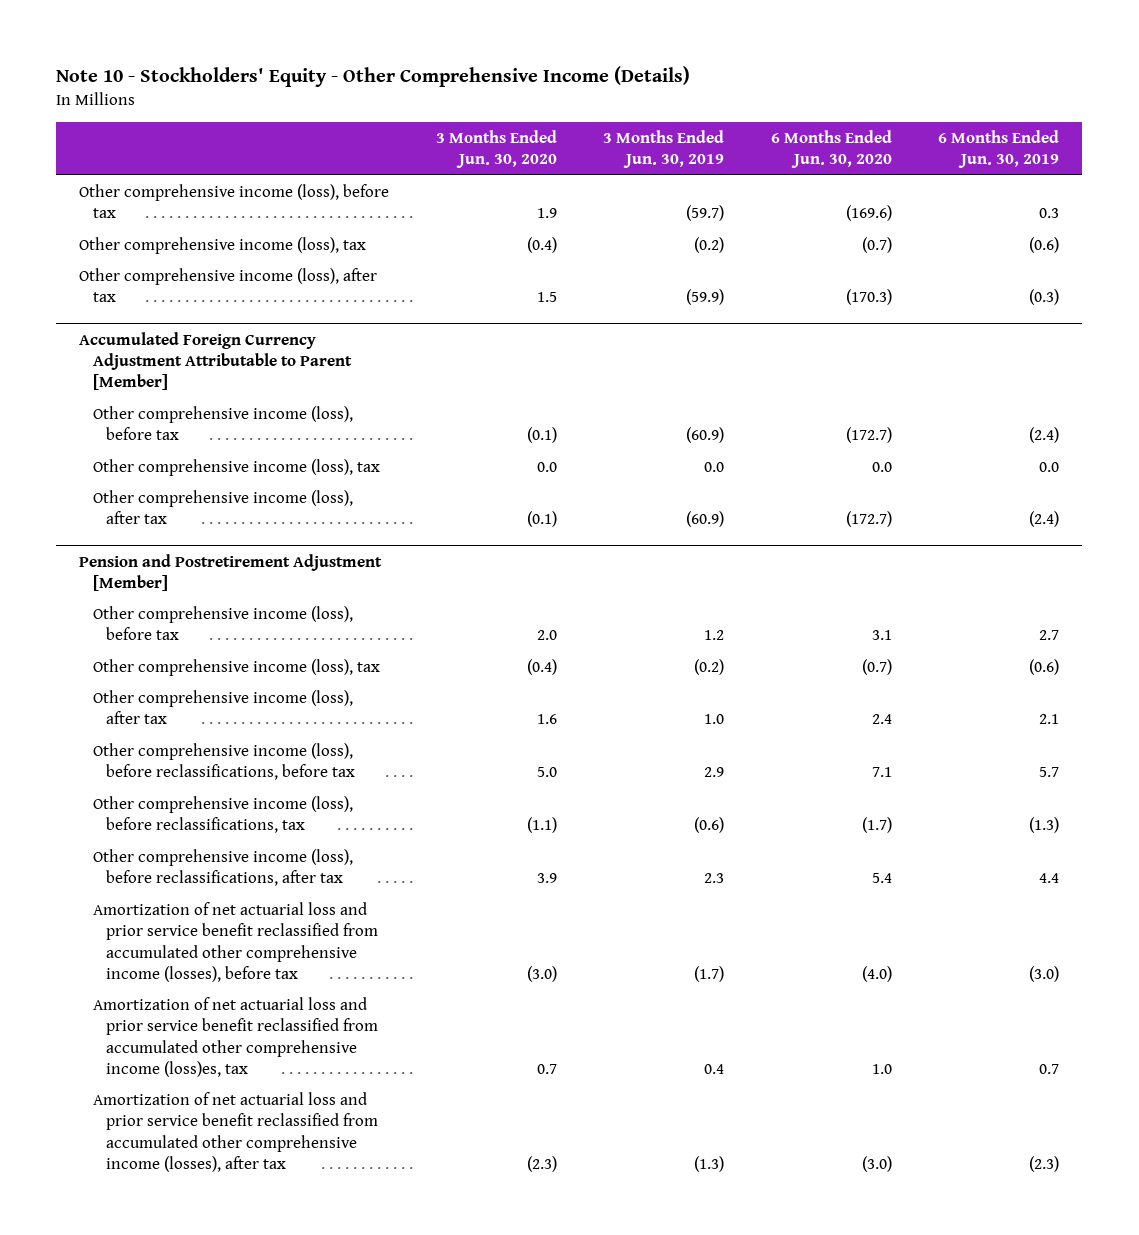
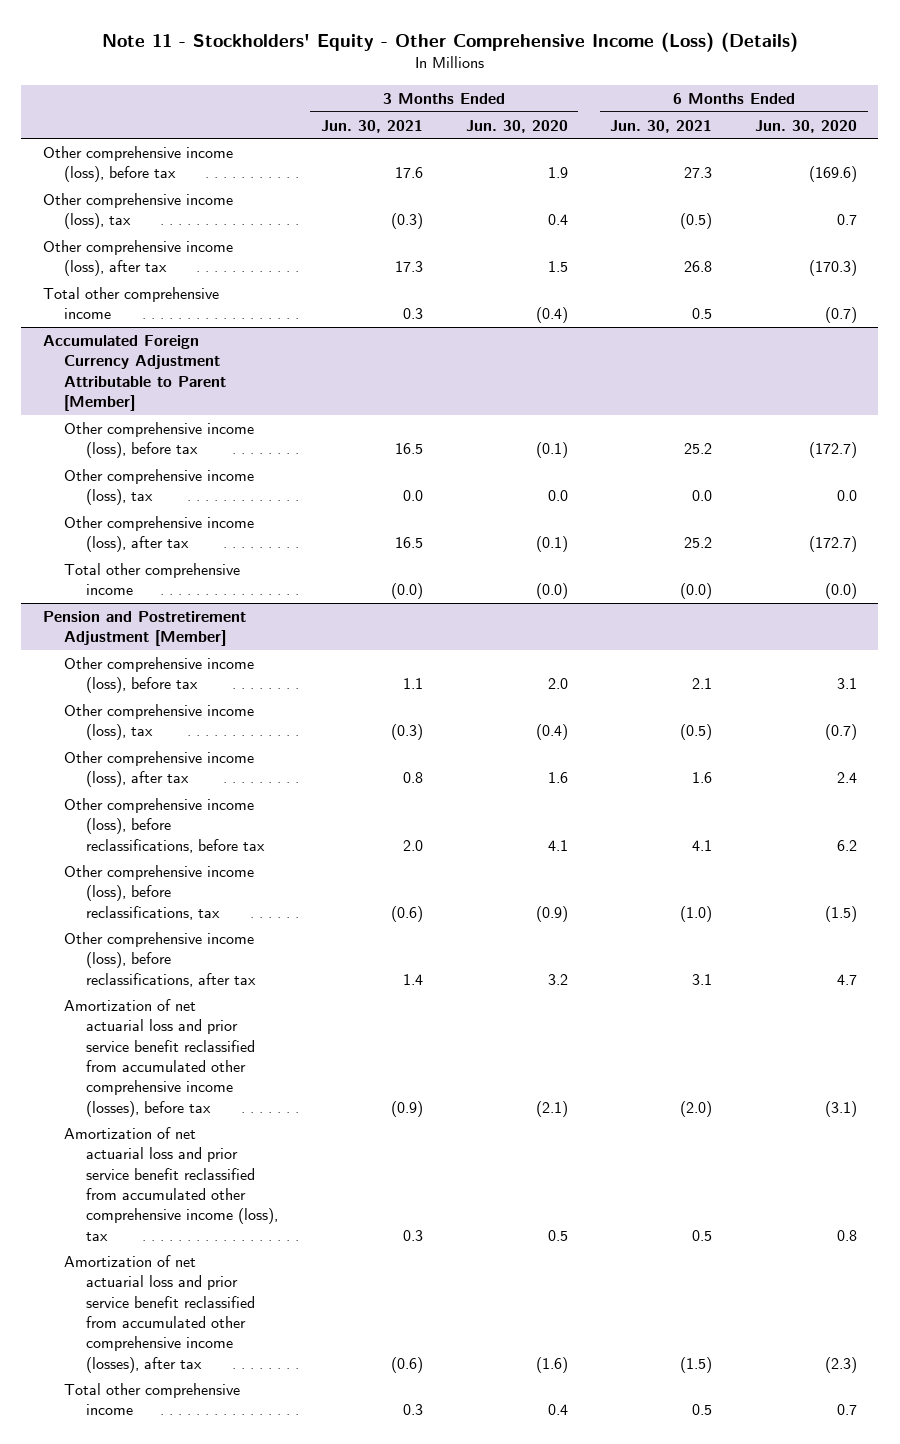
- Note 10 - Stockholders' Equity - Other Comprehensive Income (Details)
+ Note 11 - Stockholders' Equity - Other Comprehensive Income (Loss) (Details)
- | 3 Months Ended Jun. 30, 2020 | 3 Months Ended Jun. 30, 2019 | 6 Months Ended Jun. 30, 2020 | 6 Months Ended Jun. 30, 2019
+ | 3 Months Ended Jun. 30, 2021 | 3 Months Ended Jun. 30, 2020 | 6 Months Ended Jun. 30, 2021 | 6 Months Ended Jun. 30, 2020
- Other comprehensive income (loss), tax | (0.4) | (0.2) | (0.7) | (0.6)
+ Other comprehensive income (loss), tax | (0.3) | 0.4 | (0.5) | 0.7
+ Total other comprehensive income | 0.3 | (0.4) | 0.5 | (0.7)
@ Accumulated Foreign Currency Adjustment Attributable to Parent [Member]
+ Total other comprehensive income | (0.0) | (0.0) | (0.0) | (0.0)
@ Pension and Postretirement Adjustment [Member]
- Other comprehensive income (loss), before reclassifications, before tax | 5.0 | 2.9 | 7.1 | 5.7
- Other comprehensive income (loss), before reclassifications, tax | (1.1) | (0.6) | (1.7) | (1.3)
- Other comprehensive income (loss), before reclassifications, after tax | 3.9 | 2.3 | 5.4 | 4.4
- Amortization of net actuarial loss and prior service benefit reclassified from accumulated other comprehensive income (losses), before tax | (3.0) | (1.7) | (4.0) | (3.0)
- Amortization of net actuarial loss and prior service benefit reclassified from accumulated other comprehensive income (loss)es, tax | 0.7 | 0.4 | 1.0 | 0.7
- Amortization of net actuarial loss and prior service benefit reclassified from accumulated other comprehensive income (losses), after tax | (2.3) | (1.3) | (3.0) | (2.3)
+ Other comprehensive income (loss), before reclassifications, before tax | 2.0 | 4.1 | 4.1 | 6.2
+ Other comprehensive income (loss), before reclassifications, tax | (0.6) | (0.9) | (1.0) | (1.5)
+ Other comprehensive income (loss), before reclassifications, after tax | 1.4 | 3.2 | 3.1 | 4.7
+ Amortization of net actuarial loss and prior service benefit reclassified from accumulated other comprehensive income (losses), before tax | (0.9) | (2.1) | (2.0) | (3.1)
+ Amortization of net actuarial loss and prior service benefit reclassified from accumulated other comprehensive income (loss), tax | 0.3 | 0.5 | 0.5 | 0.8
+ Amortization of net actuarial loss and prior service benefit reclassified from accumulated other comprehensive income (losses), after tax | (0.6) | (1.6) | (1.5) | (2.3)
+ Total other comprehensive income | 0.3 | 0.4 | 0.5 | 0.7

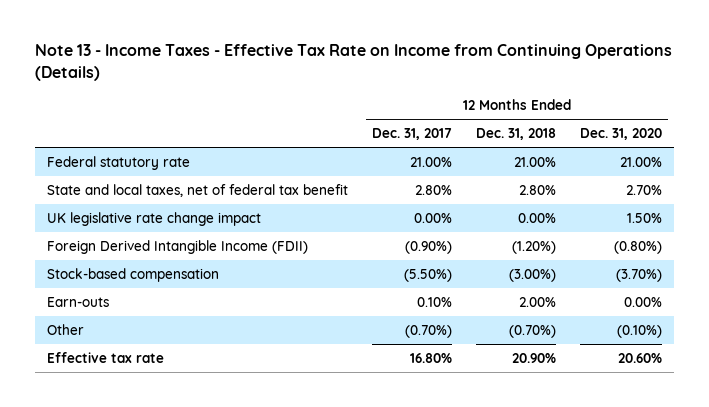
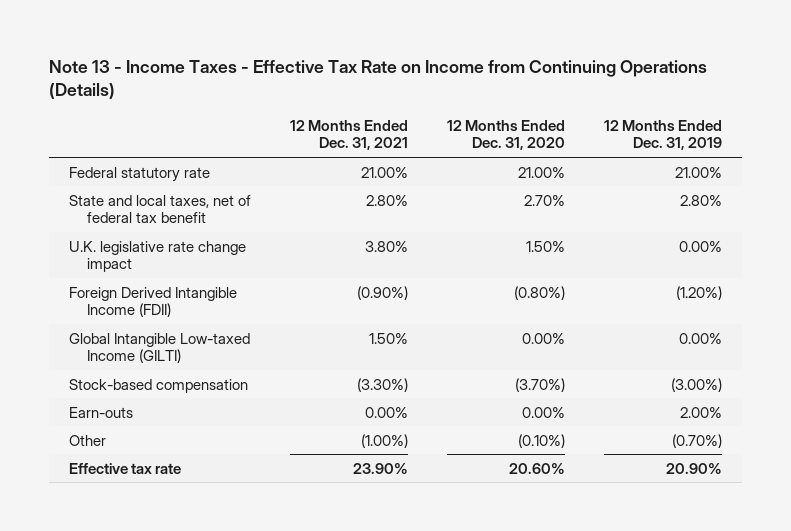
- | 12 Months Ended Dec. 31, 2017 | 12 Months Ended Dec. 31, 2018 | 12 Months Ended Dec. 31, 2020
+ | 12 Months Ended Dec. 31, 2021 | 12 Months Ended Dec. 31, 2020 | 12 Months Ended Dec. 31, 2019
- UK legislative rate change impact | 0.00% | 0.00% | 1.50%
+ U.K. legislative rate change impact | 3.80% | 1.50% | 0.00%
+ Global Intangible Low-taxed Income (GILTI) | 1.50% | 0.00% | 0.00%

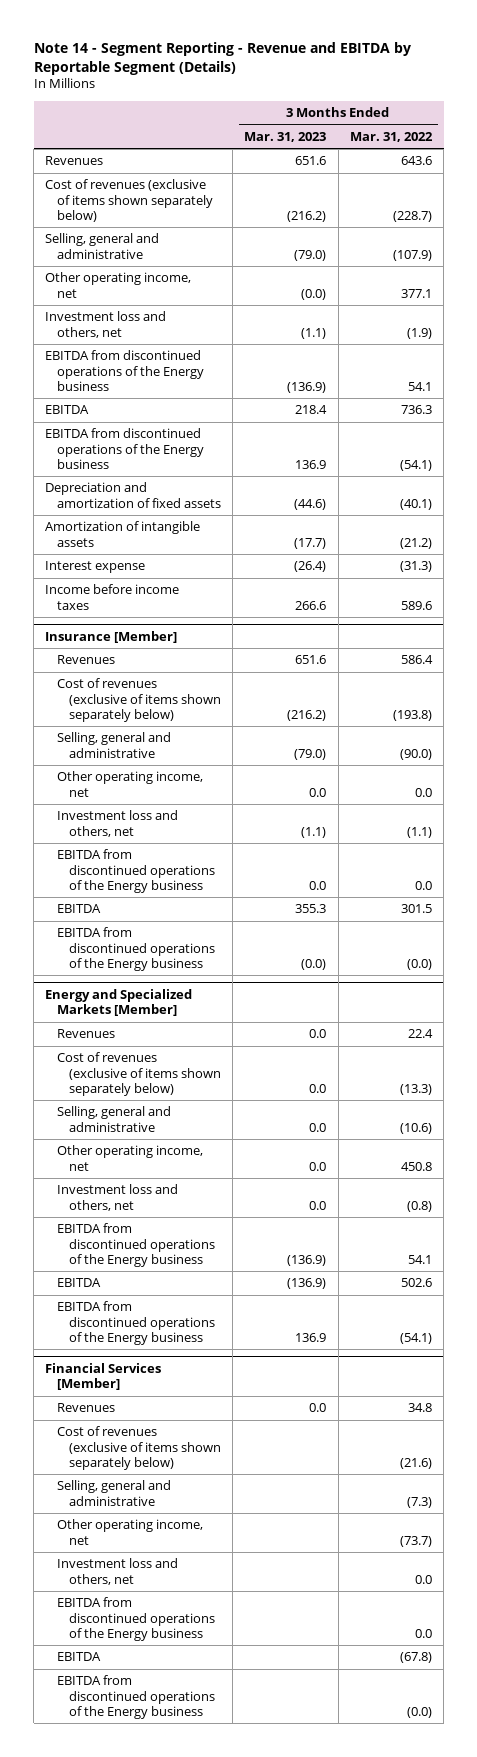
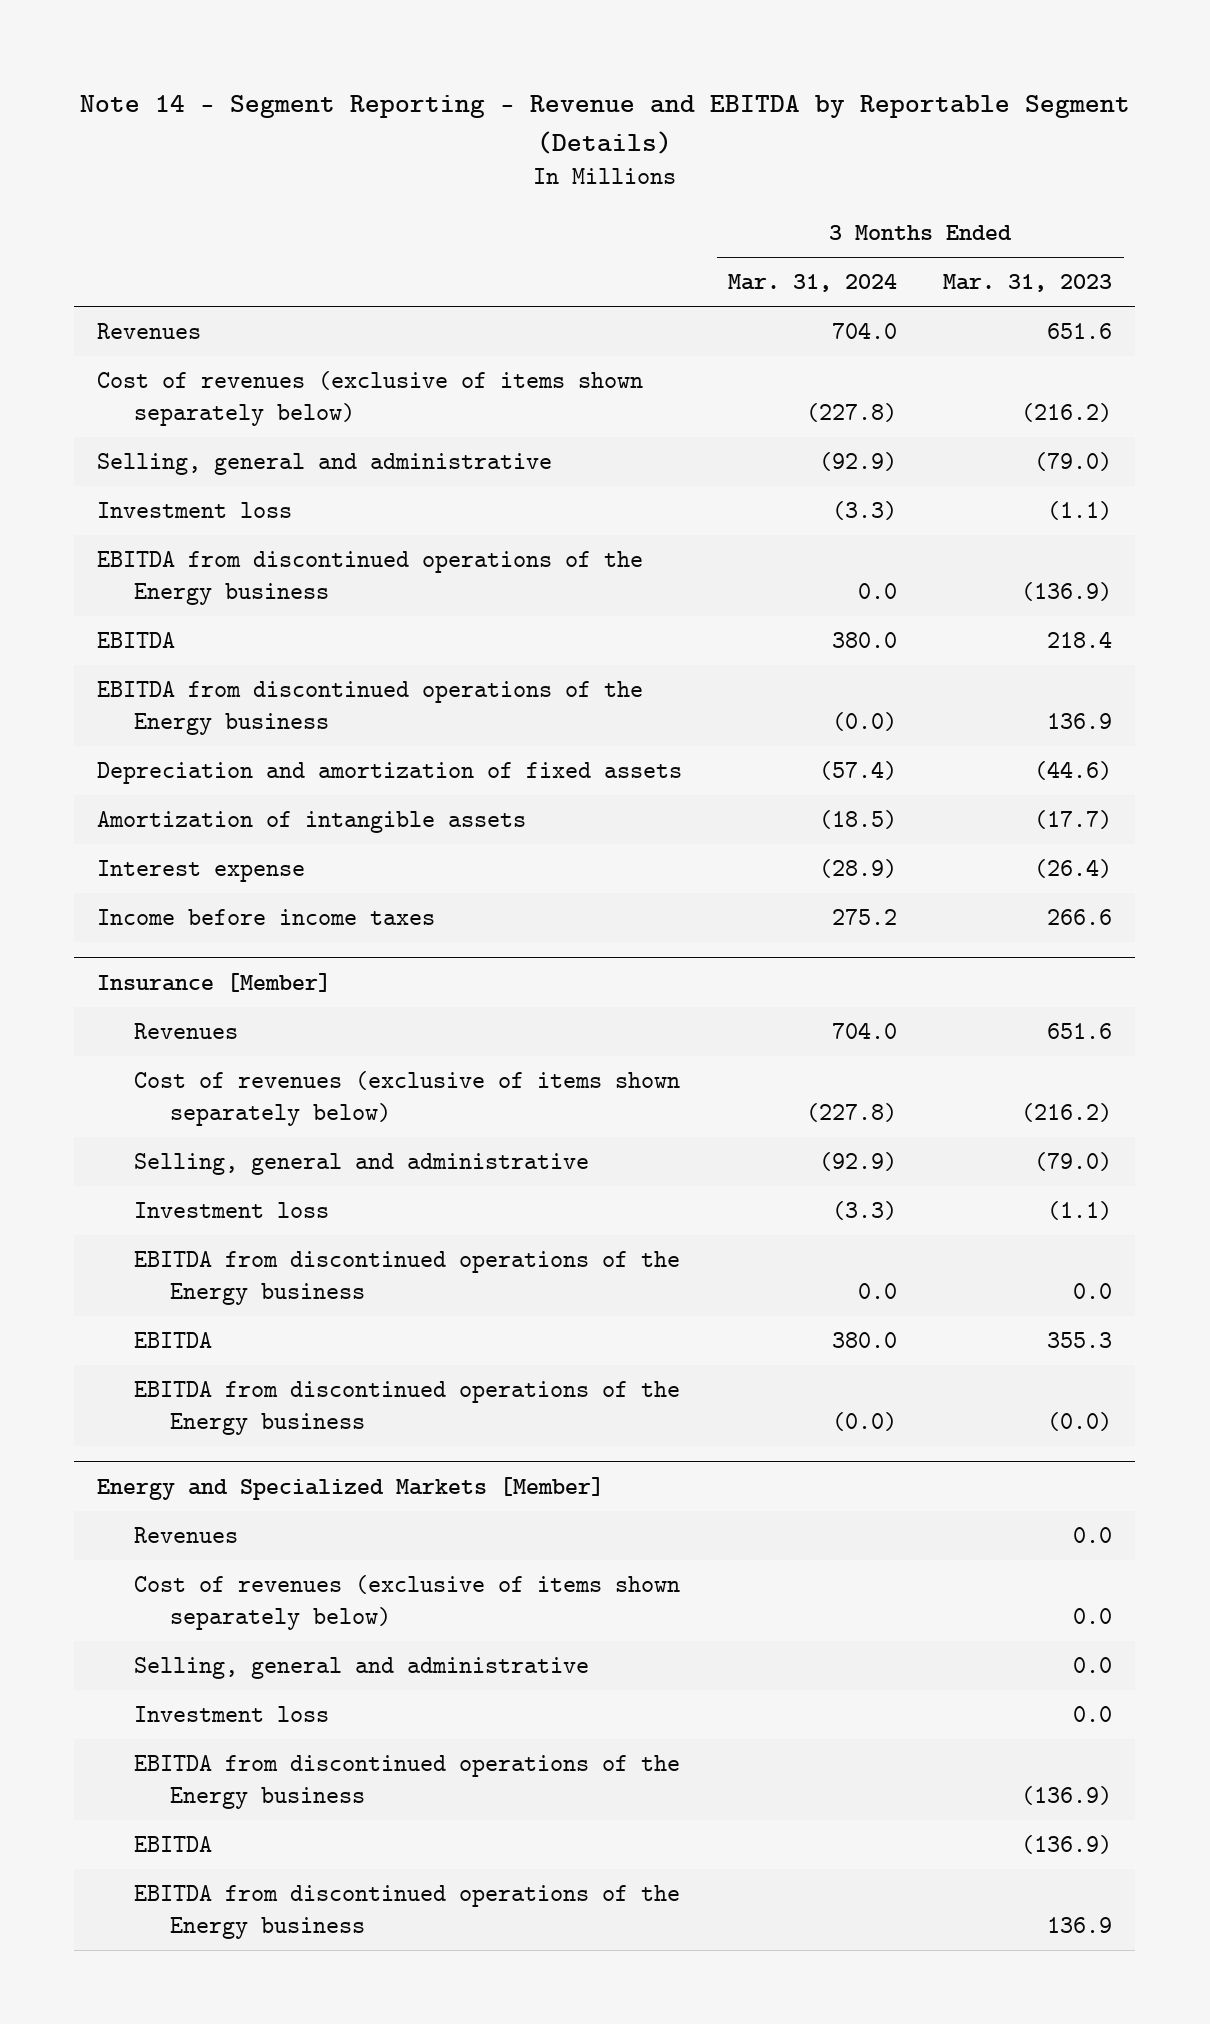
- | 3 Months Ended Mar. 31, 2023 | 3 Months Ended Mar. 31, 2022
+ | 3 Months Ended Mar. 31, 2024 | 3 Months Ended Mar. 31, 2023
- Other operating income, net | (0.0) | 377.1
- Investment loss and others, net | (1.1) | (1.9)
+ Investment loss | (3.3) | (1.1)
@ Insurance [Member]
- Other operating income, net | 0.0 | 0.0
- Investment loss and others, net | (1.1) | (1.1)
+ Investment loss | (3.3) | (1.1)
@ Energy and Specialized Markets [Member]
- Other operating income, net | 0.0 | 450.8
- Investment loss and others, net | 0.0 | (0.8)
+ Investment loss | | 0.0
- Financial Services [Member]
- Revenues | 0.0 | 34.8
- Cost of revenues (exclusive of items shown separately below) | | (21.6)
- Selling, general and administrative | | (7.3)
- Other operating income, net | | (73.7)
- Investment loss and others, net | | 0.0
- EBITDA from discontinued operations of the Energy business | | 0.0
- EBITDA | | (67.8)
- EBITDA from discontinued operations of the Energy business | | (0.0)

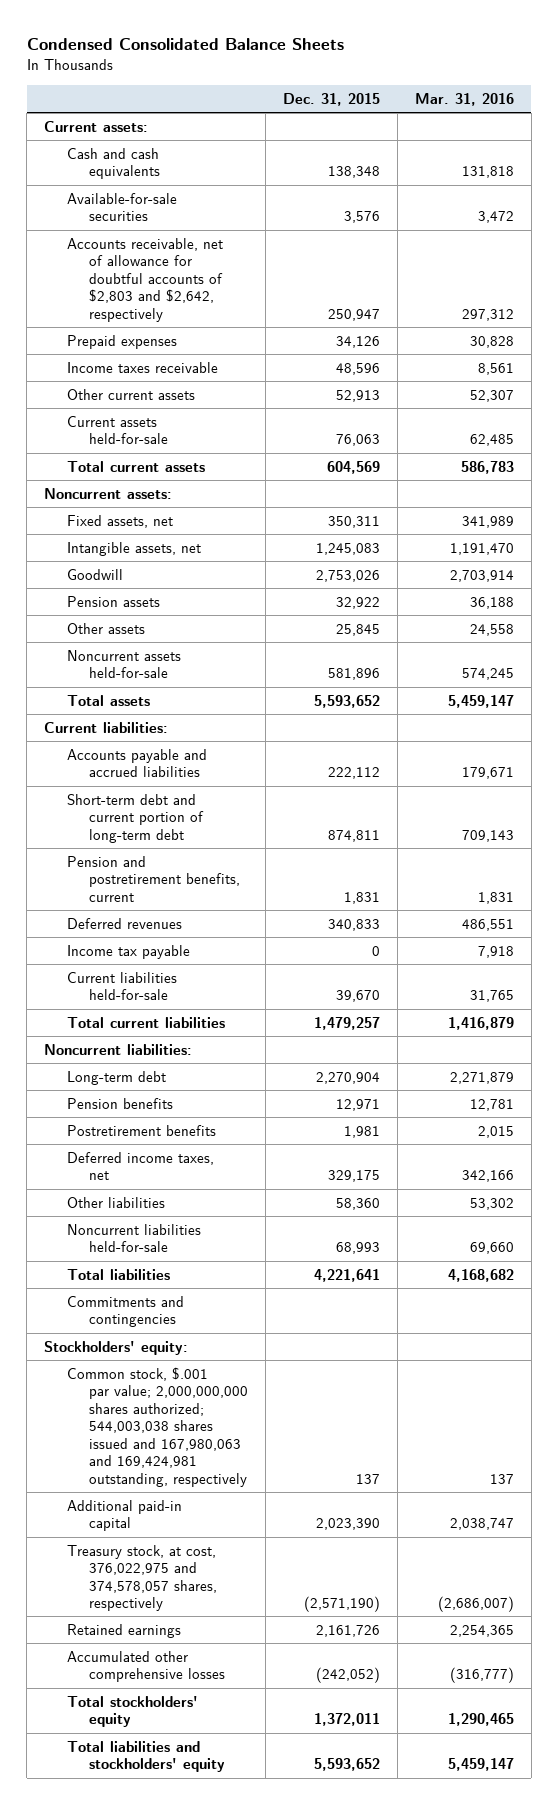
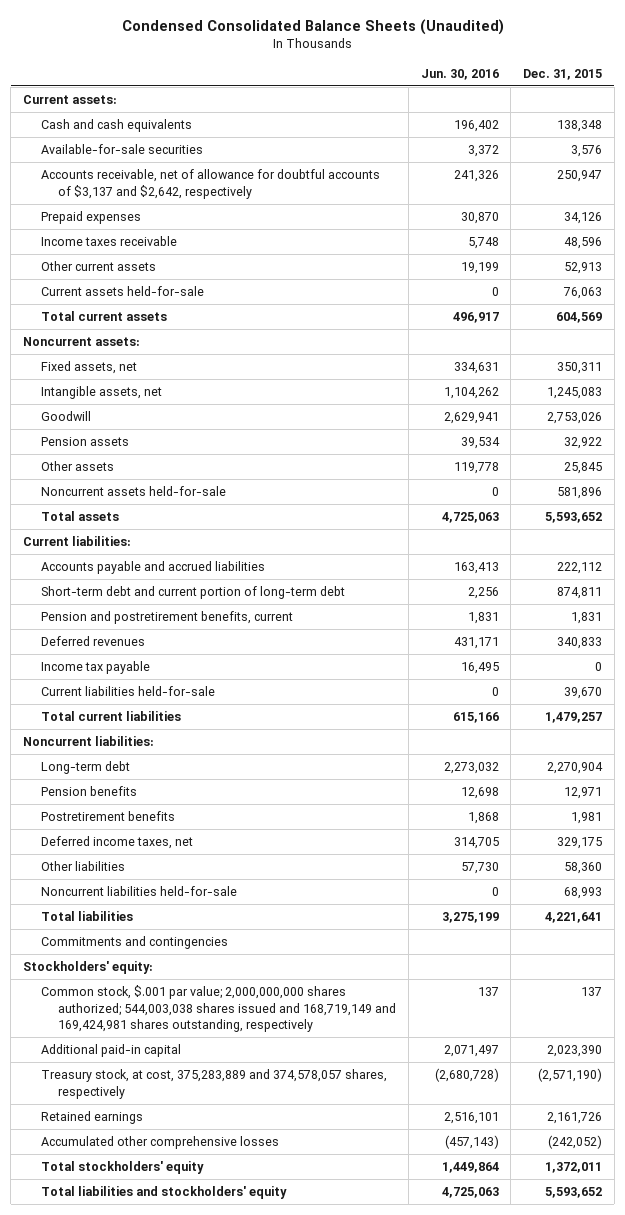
- Condensed Consolidated Balance Sheets
+ Condensed Consolidated Balance Sheets (Unaudited)
- | Dec. 31, 2015 | Mar. 31, 2016
+ | Jun. 30, 2016 | Dec. 31, 2015
- Accounts receivable, net of allowance for doubtful accounts of $2,803 and $2,642, respectively | 250,947 | 297,312
+ Accounts receivable, net of allowance for doubtful accounts of $3,137 and $2,642, respectively | 241,326 | 250,947
- Common stock, $.001 par value; 2,000,000,000 shares authorized; 544,003,038 shares issued and 167,980,063 and 169,424,981 outstanding, respectively | 137 | 137
+ Common stock, $.001 par value; 2,000,000,000 shares authorized; 544,003,038 shares issued and 168,719,149 and 169,424,981 shares outstanding, respectively | 137 | 137
- Treasury stock, at cost, 376,022,975 and 374,578,057 shares, respectively | (2,571,190) | (2,686,007)
+ Treasury stock, at cost, 375,283,889 and 374,578,057 shares, respectively | (2,680,728) | (2,571,190)

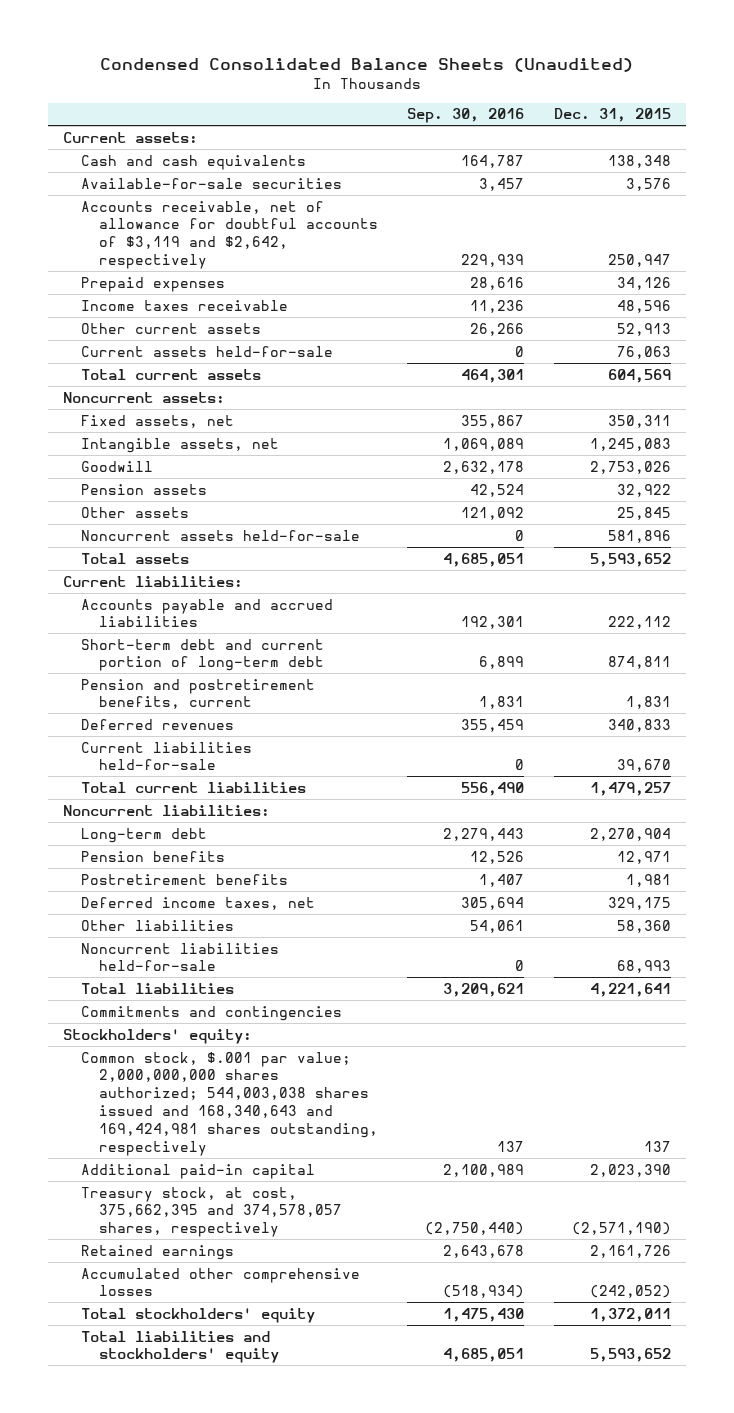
- | Jun. 30, 2016 | Dec. 31, 2015
+ | Sep. 30, 2016 | Dec. 31, 2015
- Accounts receivable, net of allowance for doubtful accounts of $3,137 and $2,642, respectively | 241,326 | 250,947
+ Accounts receivable, net of allowance for doubtful accounts of $3,119 and $2,642, respectively | 229,939 | 250,947
- Income tax payable | 16,495 | 0
- Common stock, $.001 par value; 2,000,000,000 shares authorized; 544,003,038 shares issued and 168,719,149 and 169,424,981 shares outstanding, respectively | 137 | 137
+ Common stock, $.001 par value; 2,000,000,000 shares authorized; 544,003,038 shares issued and 168,340,643 and 169,424,981 shares outstanding, respectively | 137 | 137
- Treasury stock, at cost, 375,283,889 and 374,578,057 shares, respectively | (2,680,728) | (2,571,190)
+ Treasury stock, at cost, 375,662,395 and 374,578,057 shares, respectively | (2,750,440) | (2,571,190)

